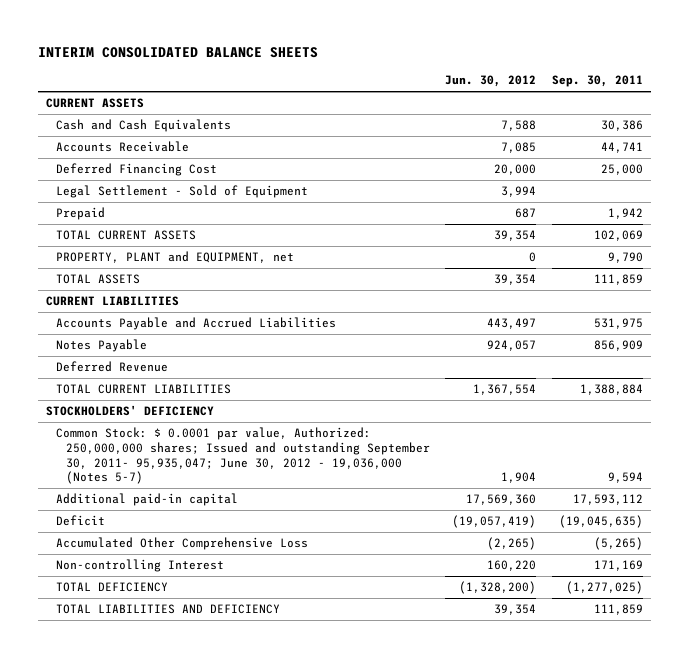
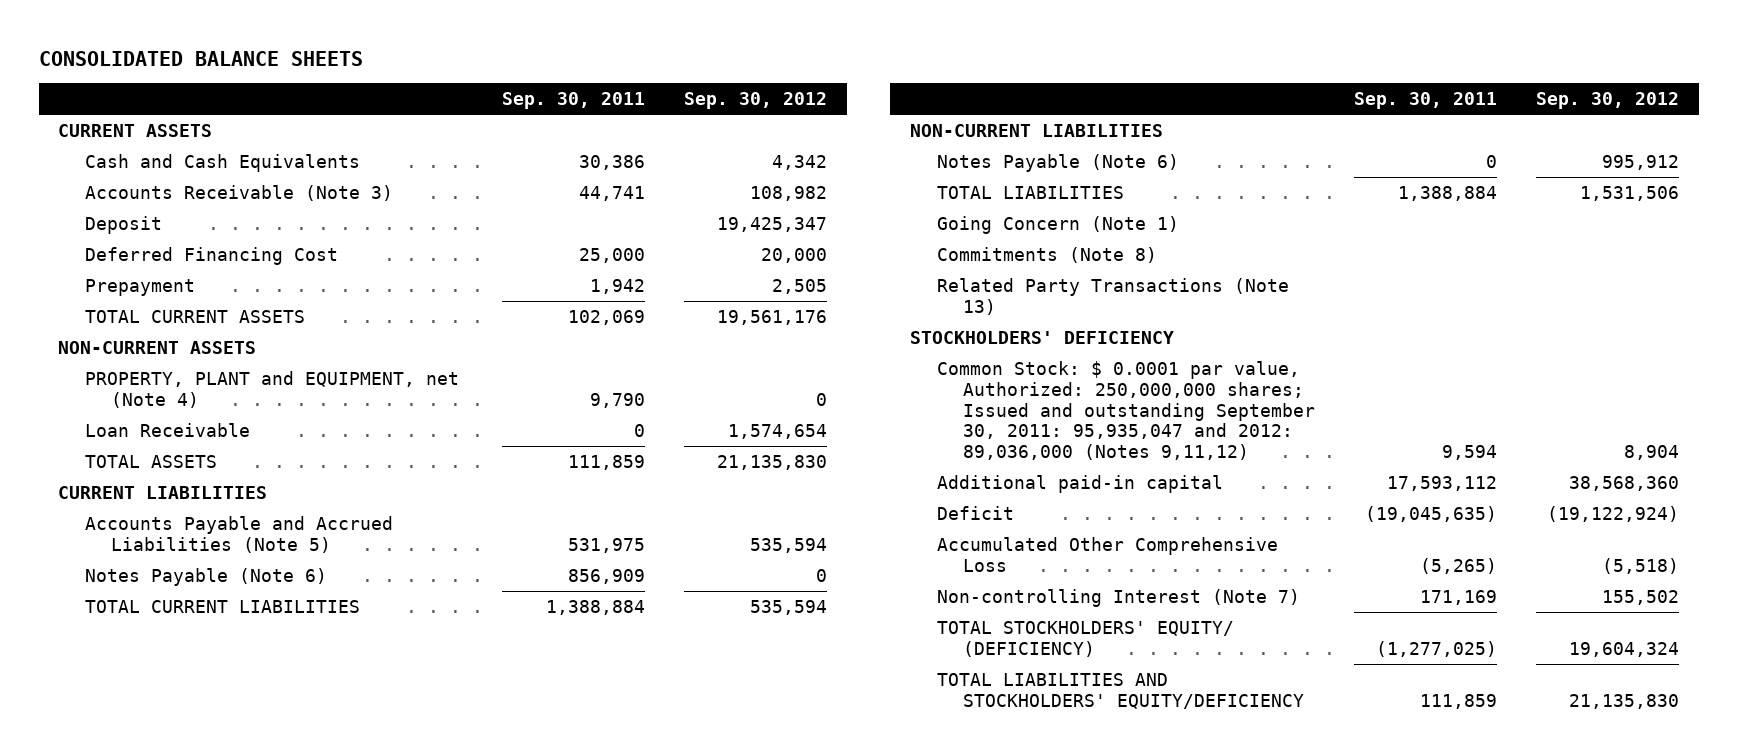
- INTERIM CONSOLIDATED BALANCE SHEETS
+ CONSOLIDATED BALANCE SHEETS
- | Jun. 30, 2012 | Sep. 30, 2011
+ | Sep. 30, 2011 | Sep. 30, 2012
- Accounts Receivable | 7,085 | 44,741
+ Accounts Receivable (Note 3) | 44,741 | 108,982
+ Deposit | | 19,425,347
- Legal Settlement - Sold of Equipment | 3,994 |
- Prepaid | 687 | 1,942
+ Prepayment | 1,942 | 2,505
- PROPERTY, PLANT and EQUIPMENT, net | 0 | 9,790
+ NON-CURRENT ASSETS
+ PROPERTY, PLANT and EQUIPMENT, net (Note 4) | 9,790 | 0
+ Loan Receivable | 0 | 1,574,654
- Accounts Payable and Accrued Liabilities | 443,497 | 531,975
- Notes Payable | 924,057 | 856,909
- Deferred Revenue
+ Accounts Payable and Accrued Liabilities (Note 5) | 531,975 | 535,594
+ Notes Payable (Note 6) | 856,909 | 0
+ NON-CURRENT LIABILITIES
+ Notes Payable (Note 6) | 0 | 995,912
+ TOTAL LIABILITIES | 1,388,884 | 1,531,506
+ Going Concern (Note 1)
+ Commitments (Note 8)
+ Related Party Transactions (Note 13)
- Common Stock: $ 0.0001 par value, Authorized: 250,000,000 shares; Issued and outstanding September 30, 2011- 95,935,047; June 30, 2012 - 19,036,000 (Notes 5-7) | 1,904 | 9,594
+ Common Stock: $ 0.0001 par value, Authorized: 250,000,000 shares; Issued and outstanding September 30, 2011: 95,935,047 and 2012: 89,036,000 (Notes 9,11,12) | 9,594 | 8,904
- Non-controlling Interest | 160,220 | 171,169
- TOTAL DEFICIENCY | (1,328,200) | (1,277,025)
- TOTAL LIABILITIES AND DEFICIENCY | 39,354 | 111,859
+ Non-controlling Interest (Note 7) | 171,169 | 155,502
+ TOTAL STOCKHOLDERS' EQUITY/ (DEFICIENCY) | (1,277,025) | 19,604,324
+ TOTAL LIABILITIES AND STOCKHOLDERS' EQUITY/DEFICIENCY | 111,859 | 21,135,830

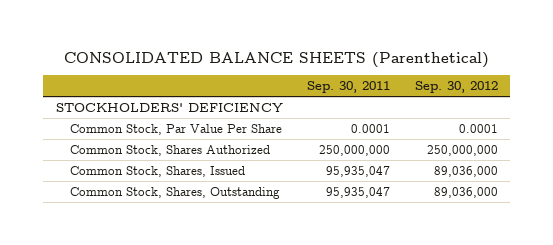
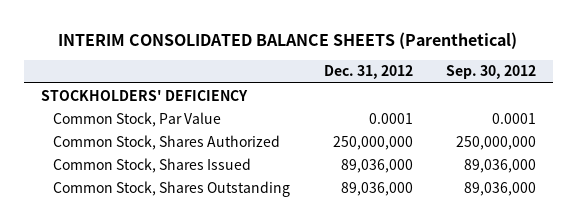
- CONSOLIDATED BALANCE SHEETS (Parenthetical)
+ INTERIM CONSOLIDATED BALANCE SHEETS (Parenthetical)
- | Sep. 30, 2011 | Sep. 30, 2012
+ | Dec. 31, 2012 | Sep. 30, 2012
- Common Stock, Par Value Per Share | 0.0001 | 0.0001
+ Common Stock, Par Value | 0.0001 | 0.0001
- Common Stock, Shares, Issued | 95,935,047 | 89,036,000
- Common Stock, Shares, Outstanding | 95,935,047 | 89,036,000
+ Common Stock, Shares Issued | 89,036,000 | 89,036,000
+ Common Stock, Shares Outstanding | 89,036,000 | 89,036,000

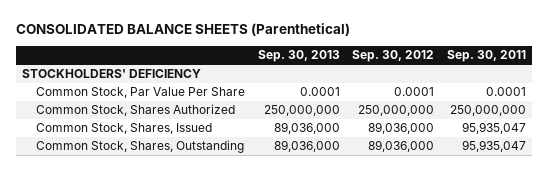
- INTERIM CONSOLIDATED BALANCE SHEETS (Parenthetical)
+ CONSOLIDATED BALANCE SHEETS (Parenthetical)
- | Dec. 31, 2012 | Sep. 30, 2012
+ | Sep. 30, 2013 | Sep. 30, 2012 | Sep. 30, 2011
- Common Stock, Par Value | 0.0001 | 0.0001
+ Common Stock, Par Value Per Share | 0.0001 | 0.0001 | 0.0001
- Common Stock, Shares Issued | 89,036,000 | 89,036,000
- Common Stock, Shares Outstanding | 89,036,000 | 89,036,000
+ Common Stock, Shares, Issued | 89,036,000 | 89,036,000 | 95,935,047
+ Common Stock, Shares, Outstanding | 89,036,000 | 89,036,000 | 95,935,047

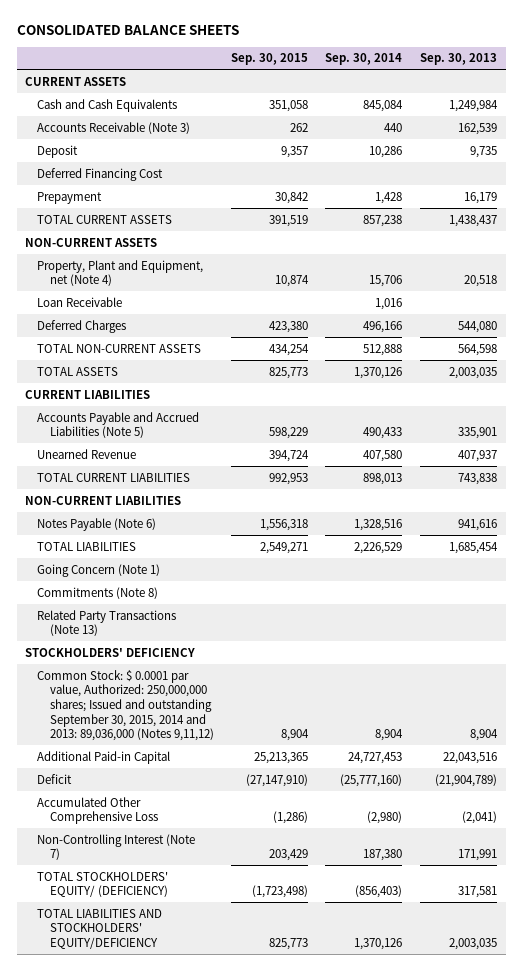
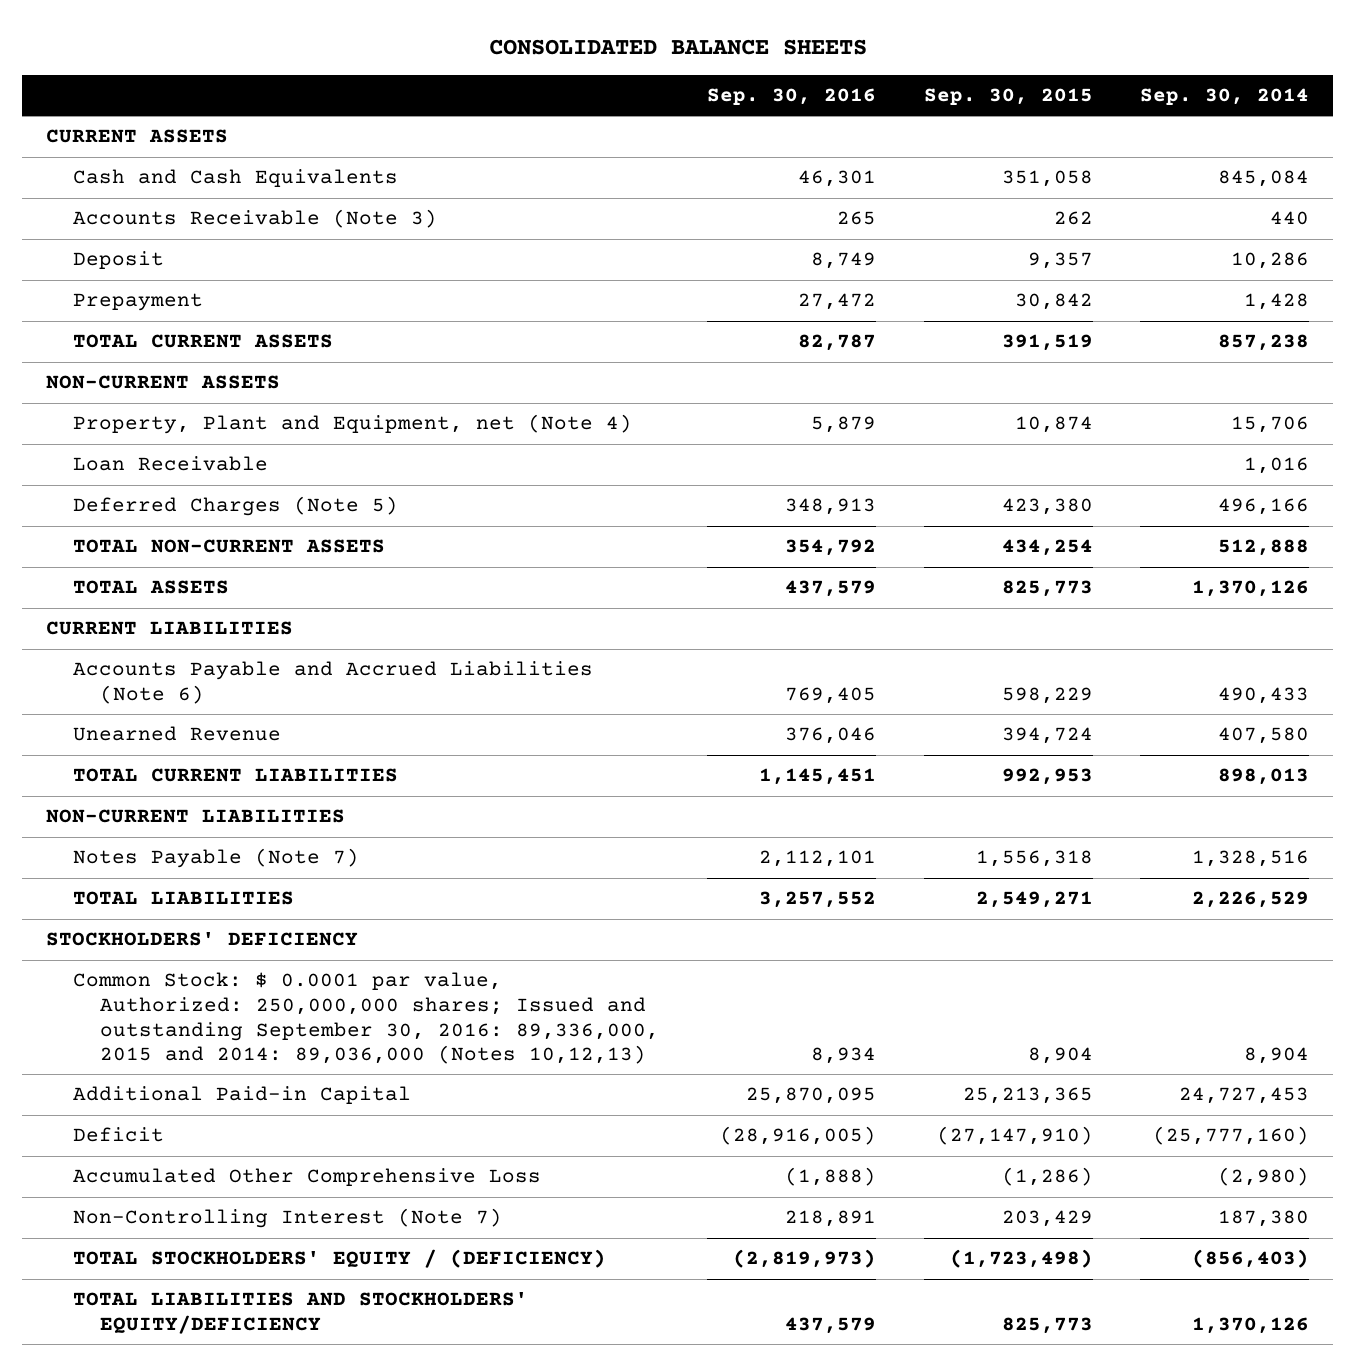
- | Sep. 30, 2015 | Sep. 30, 2014 | Sep. 30, 2013
+ | Sep. 30, 2016 | Sep. 30, 2015 | Sep. 30, 2014
- Deferred Financing Cost
- Deferred Charges | 423,380 | 496,166 | 544,080
+ Deferred Charges (Note 5) | 348,913 | 423,380 | 496,166
- Accounts Payable and Accrued Liabilities (Note 5) | 598,229 | 490,433 | 335,901
+ Accounts Payable and Accrued Liabilities (Note 6) | 769,405 | 598,229 | 490,433
- Notes Payable (Note 6) | 1,556,318 | 1,328,516 | 941,616
+ Notes Payable (Note 7) | 2,112,101 | 1,556,318 | 1,328,516
- Going Concern (Note 1)
- Commitments (Note 8)
- Related Party Transactions (Note 13)
- Common Stock: $ 0.0001 par value, Authorized: 250,000,000 shares; Issued and outstanding September 30, 2015, 2014 and 2013: 89,036,000 (Notes 9,11,12) | 8,904 | 8,904 | 8,904
+ Common Stock: $ 0.0001 par value, Authorized: 250,000,000 shares; Issued and outstanding September 30, 2016: 89,336,000, 2015 and 2014: 89,036,000 (Notes 10,12,13) | 8,934 | 8,904 | 8,904
- TOTAL STOCKHOLDERS' EQUITY/ (DEFICIENCY) | (1,723,498) | (856,403) | 317,581
+ TOTAL STOCKHOLDERS' EQUITY / (DEFICIENCY) | (2,819,973) | (1,723,498) | (856,403)

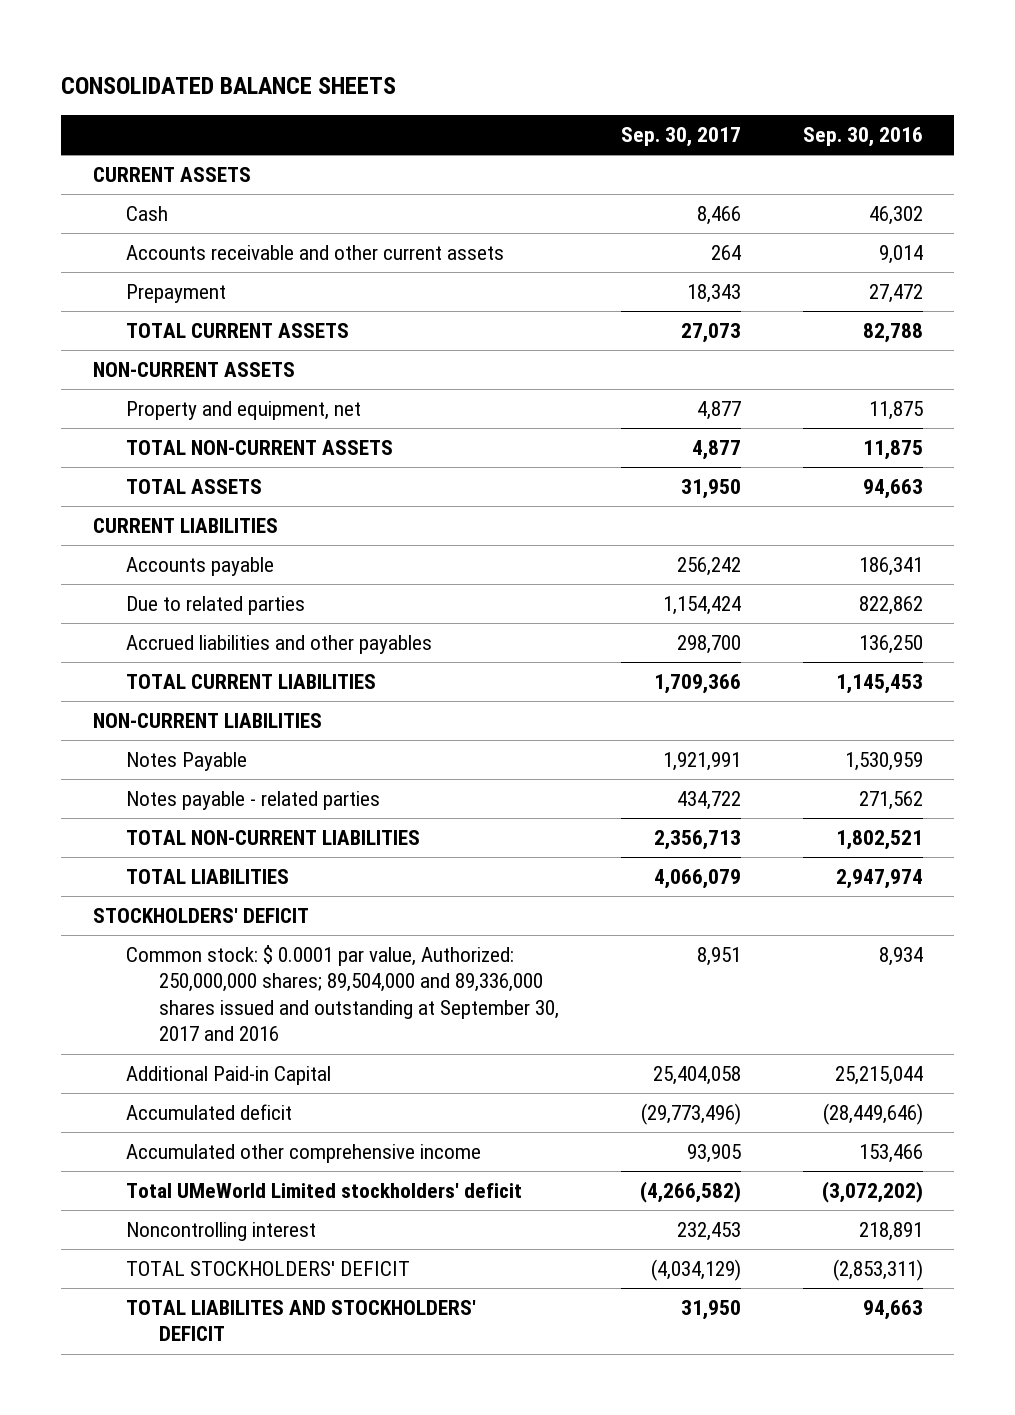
- | Sep. 30, 2016 | Sep. 30, 2015 | Sep. 30, 2014
+ | Sep. 30, 2017 | Sep. 30, 2016
- Cash and Cash Equivalents | 46,301 | 351,058 | 845,084
- Accounts Receivable (Note 3) | 265 | 262 | 440
- Deposit | 8,749 | 9,357 | 10,286
+ Cash | 8,466 | 46,302
+ Accounts receivable and other current assets | 264 | 9,014
- TOTAL CURRENT ASSETS | 82,787 | 391,519 | 857,238
+ TOTAL CURRENT ASSETS | 27,073 | 82,788
- Property, Plant and Equipment, net (Note 4) | 5,879 | 10,874 | 15,706
- Loan Receivable | | | 1,016
- Deferred Charges (Note 5) | 348,913 | 423,380 | 496,166
- TOTAL NON-CURRENT ASSETS | 354,792 | 434,254 | 512,888
- TOTAL ASSETS | 437,579 | 825,773 | 1,370,126
+ Property and equipment, net | 4,877 | 11,875
+ TOTAL NON-CURRENT ASSETS | 4,877 | 11,875
+ TOTAL ASSETS | 31,950 | 94,663
- Accounts Payable and Accrued Liabilities (Note 6) | 769,405 | 598,229 | 490,433
- Unearned Revenue | 376,046 | 394,724 | 407,580
- TOTAL CURRENT LIABILITIES | 1,145,451 | 992,953 | 898,013
+ Accounts payable | 256,242 | 186,341
+ Due to related parties | 1,154,424 | 822,862
+ Accrued liabilities and other payables | 298,700 | 136,250
+ TOTAL CURRENT LIABILITIES | 1,709,366 | 1,145,453
- Notes Payable (Note 7) | 2,112,101 | 1,556,318 | 1,328,516
- TOTAL LIABILITIES | 3,257,552 | 2,549,271 | 2,226,529
- STOCKHOLDERS' DEFICIENCY
- Common Stock: $ 0.0001 par value, Authorized: 250,000,000 shares; Issued and outstanding September 30, 2016: 89,336,000, 2015 and 2014: 89,036,000 (Notes 10,12,13) | 8,934 | 8,904 | 8,904
- Additional Paid-in Capital | 25,870,095 | 25,213,365 | 24,727,453
- Deficit | (28,916,005) | (27,147,910) | (25,777,160)
- Accumulated Other Comprehensive Loss | (1,888) | (1,286) | (2,980)
- Non-Controlling Interest (Note 7) | 218,891 | 203,429 | 187,380
- TOTAL STOCKHOLDERS' EQUITY / (DEFICIENCY) | (2,819,973) | (1,723,498) | (856,403)
- TOTAL LIABILITIES AND STOCKHOLDERS' EQUITY/DEFICIENCY | 437,579 | 825,773 | 1,370,126
+ Notes Payable | 1,921,991 | 1,530,959
+ Notes payable - related parties | 434,722 | 271,562
+ TOTAL NON-CURRENT LIABILITIES | 2,356,713 | 1,802,521
+ TOTAL LIABILITIES | 4,066,079 | 2,947,974
+ STOCKHOLDERS' DEFICIT
+ Common stock: $ 0.0001 par value, Authorized: 250,000,000 shares; 89,504,000 and 89,336,000 shares issued and outstanding at September 30, 2017 and 2016 | 8,951 | 8,934
+ Additional Paid-in Capital | 25,404,058 | 25,215,044
+ Accumulated deficit | (29,773,496) | (28,449,646)
+ Accumulated other comprehensive income | 93,905 | 153,466
+ Total UMeWorld Limited stockholders' deficit | (4,266,582) | (3,072,202)
+ Noncontrolling interest | 232,453 | 218,891
+ TOTAL STOCKHOLDERS' DEFICIT | (4,034,129) | (2,853,311)
+ TOTAL LIABILITES AND STOCKHOLDERS' DEFICIT | 31,950 | 94,663

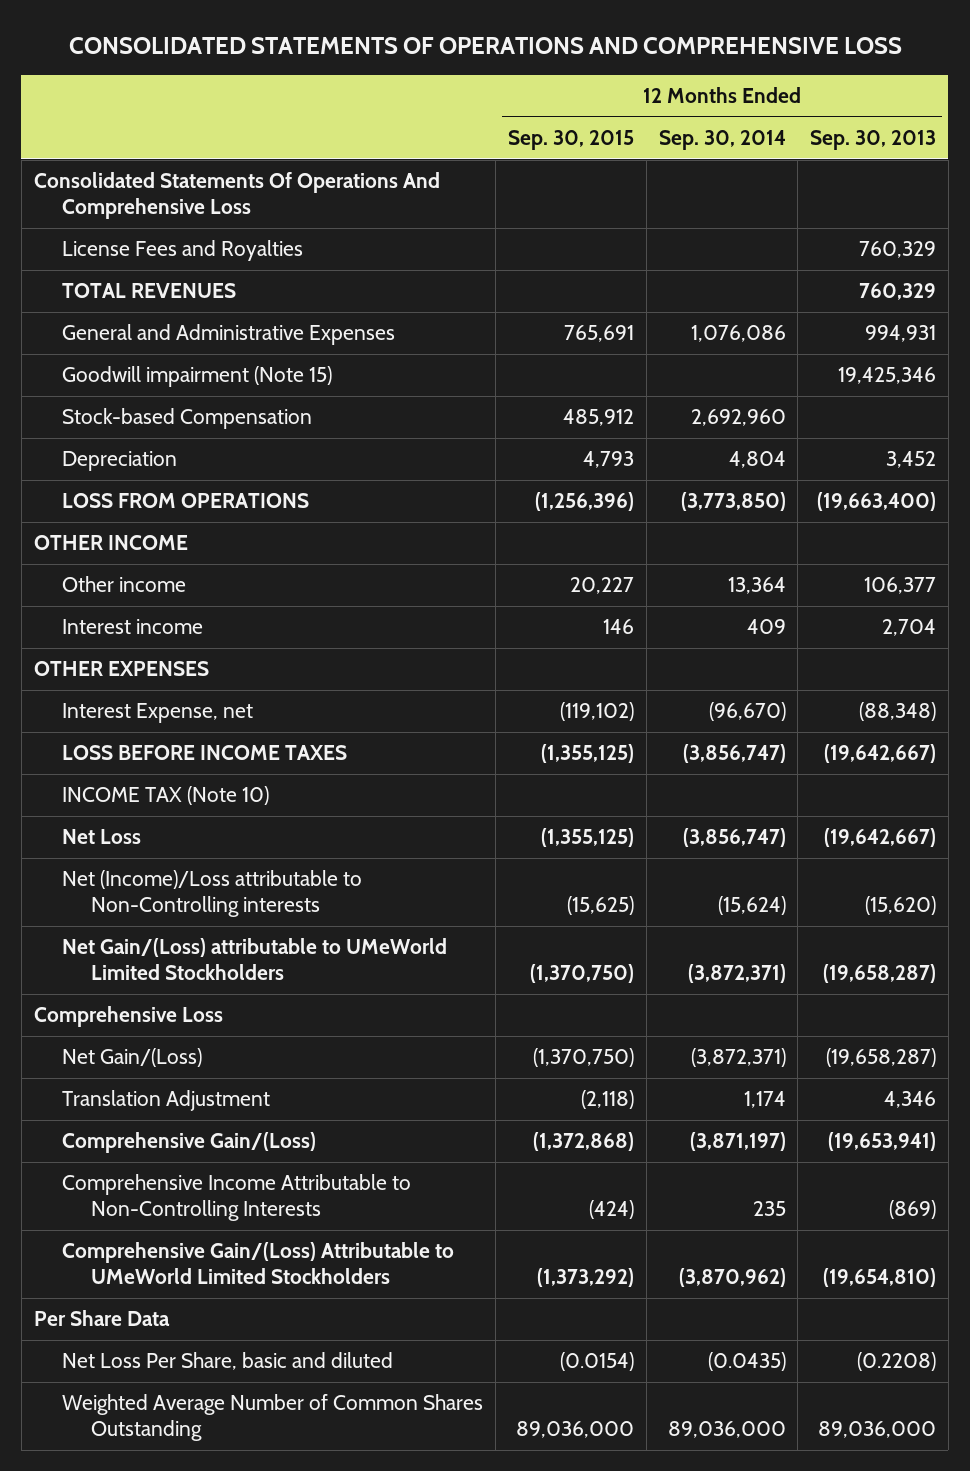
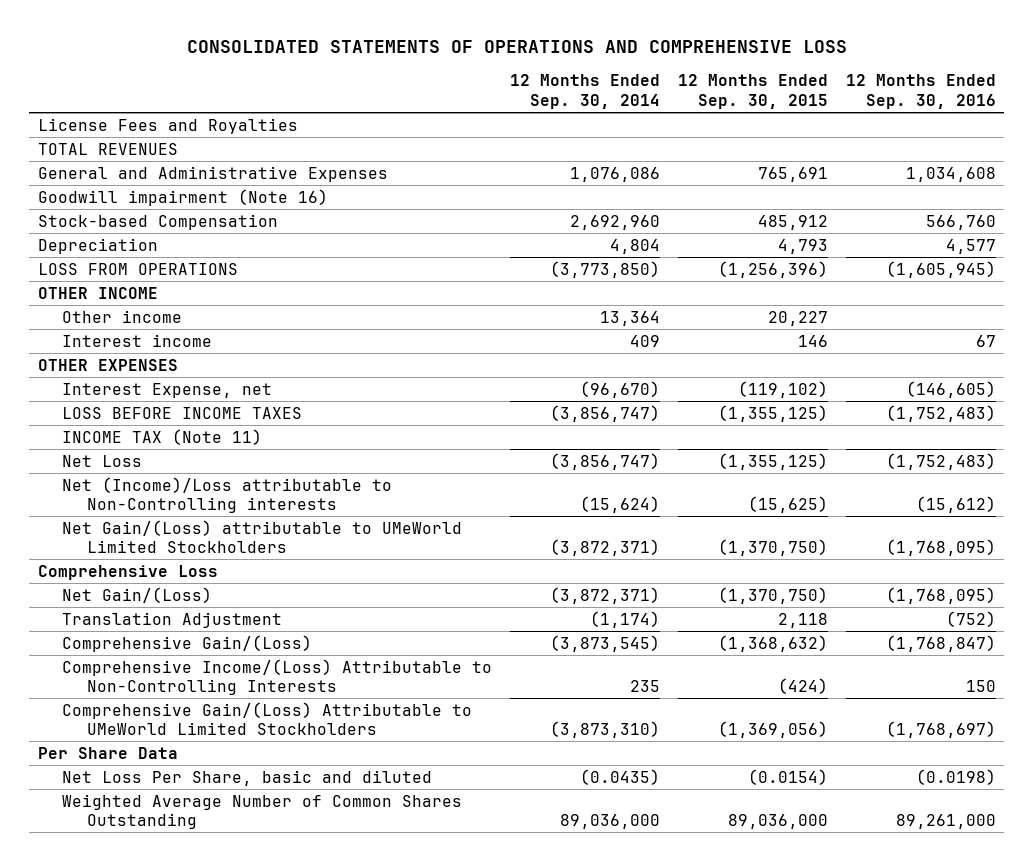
- | 12 Months Ended Sep. 30, 2015 | 12 Months Ended Sep. 30, 2014 | 12 Months Ended Sep. 30, 2013
+ | 12 Months Ended Sep. 30, 2014 | 12 Months Ended Sep. 30, 2015 | 12 Months Ended Sep. 30, 2016
- Consolidated Statements Of Operations And Comprehensive Loss
- Goodwill impairment (Note 15) | | | 19,425,346
+ Goodwill impairment (Note 16)
- INCOME TAX (Note 10)
+ INCOME TAX (Note 11)
- Translation Adjustment | (2,118) | 1,174 | 4,346
- Comprehensive Gain/(Loss) | (1,372,868) | (3,871,197) | (19,653,941)
- Comprehensive Income Attributable to Non-Controlling Interests | (424) | 235 | (869)
- Comprehensive Gain/(Loss) Attributable to UMeWorld Limited Stockholders | (1,373,292) | (3,870,962) | (19,654,810)
+ Translation Adjustment | (1,174) | 2,118 | (752)
+ Comprehensive Gain/(Loss) | (3,873,545) | (1,368,632) | (1,768,847)
+ Comprehensive Income/(Loss) Attributable to Non-Controlling Interests | 235 | (424) | 150
+ Comprehensive Gain/(Loss) Attributable to UMeWorld Limited Stockholders | (3,873,310) | (1,369,056) | (1,768,697)

